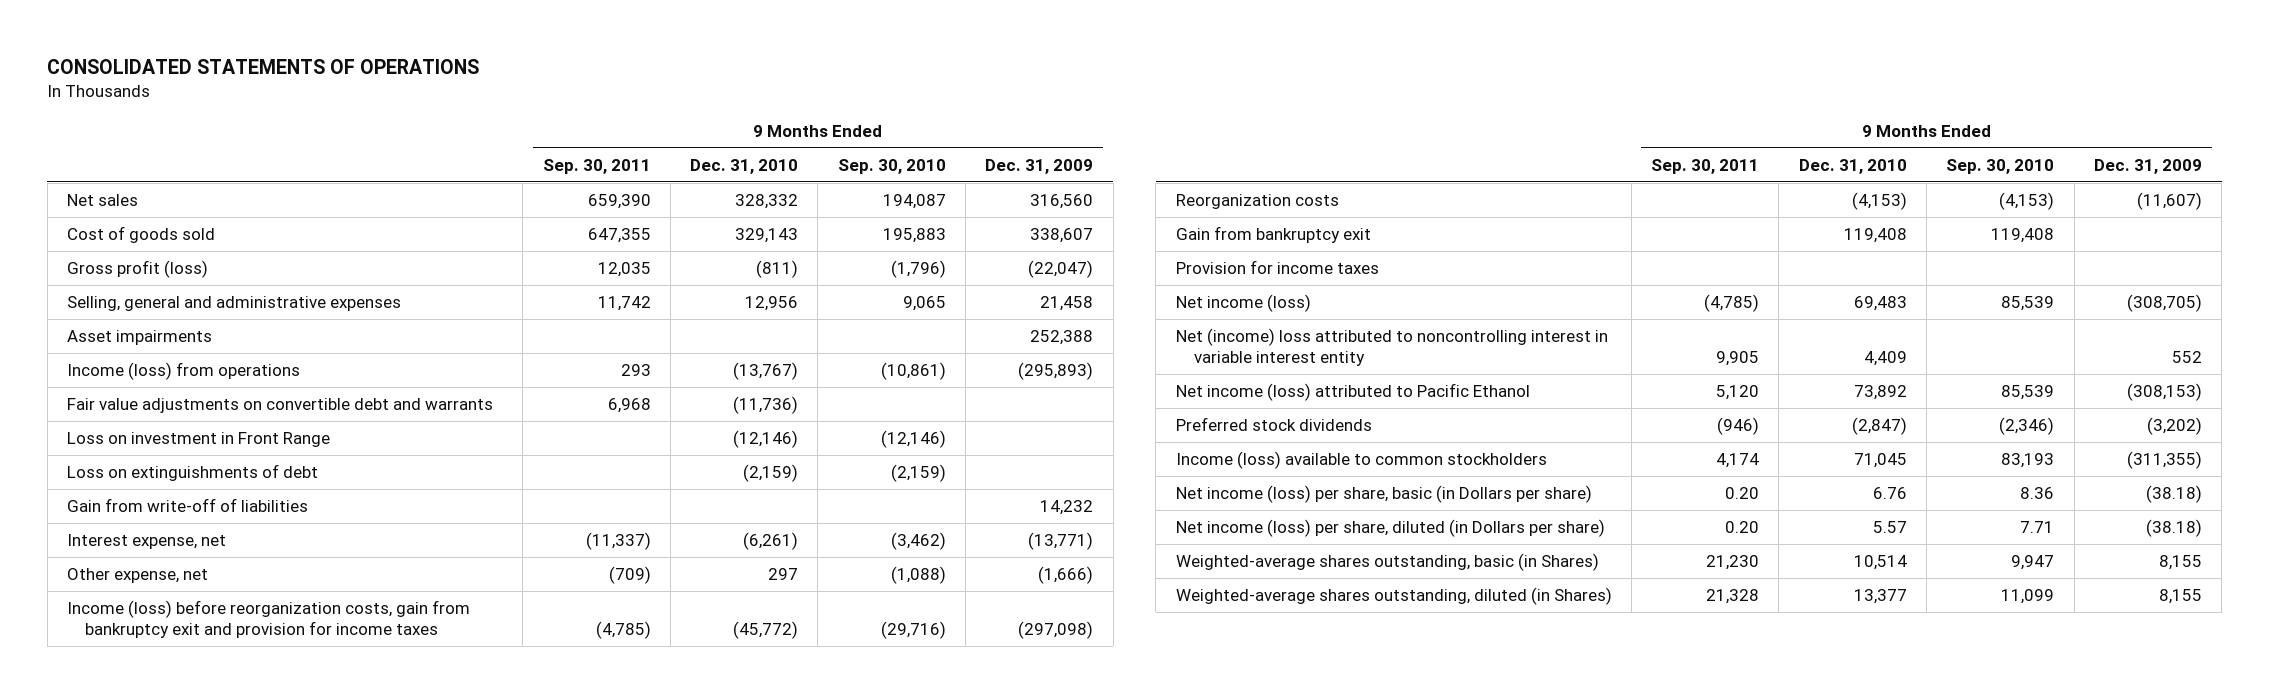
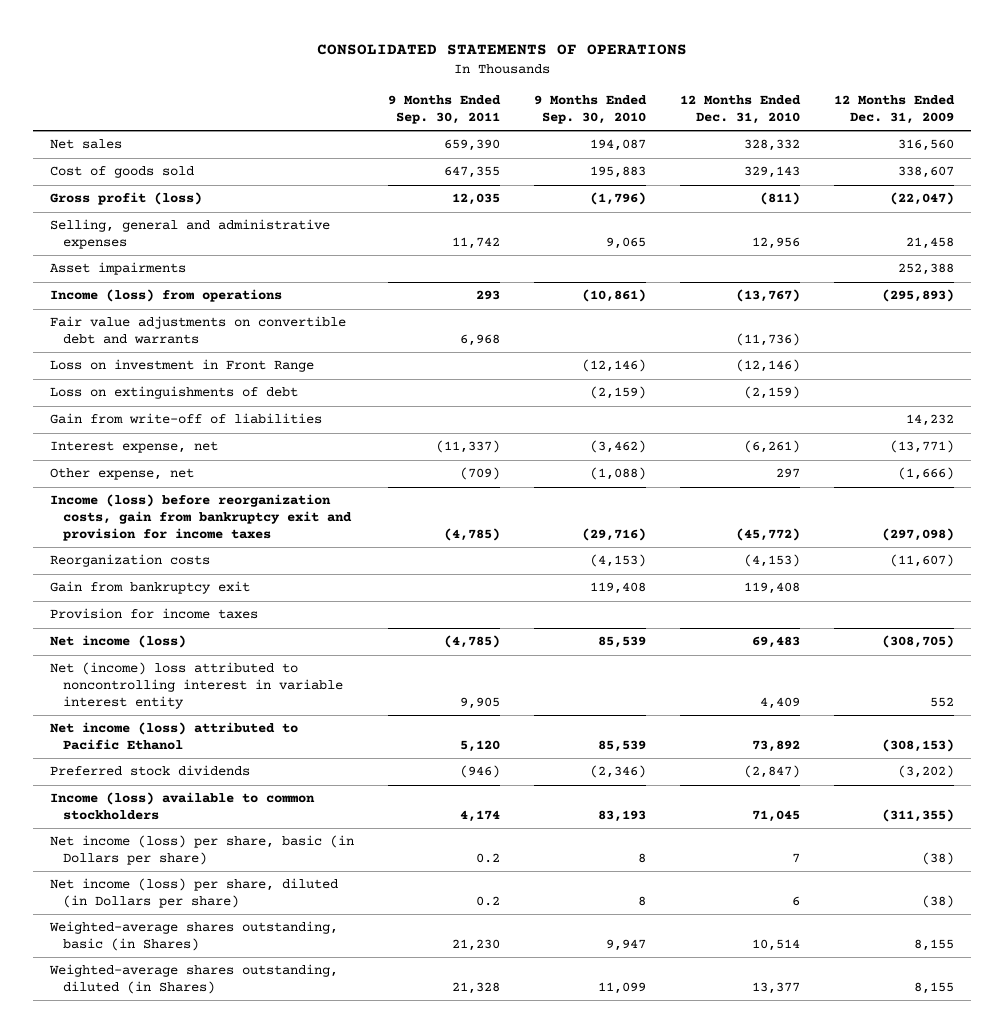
- | 9 Months Ended Sep. 30, 2011 | 9 Months Ended Dec. 31, 2010 | 9 Months Ended Sep. 30, 2010 | 9 Months Ended Dec. 31, 2009
+ | 9 Months Ended Sep. 30, 2011 | 9 Months Ended Sep. 30, 2010 | 12 Months Ended Dec. 31, 2010 | 12 Months Ended Dec. 31, 2009
- Net income (loss) per share, basic (in Dollars per share) | 0.20 | 6.76 | 8.36 | (38.18)
- Net income (loss) per share, diluted (in Dollars per share) | 0.20 | 5.57 | 7.71 | (38.18)
+ Net income (loss) per share, basic (in Dollars per share) | 0.2 | 8 | 7 | (38)
+ Net income (loss) per share, diluted (in Dollars per share) | 0.2 | 8 | 6 | (38)

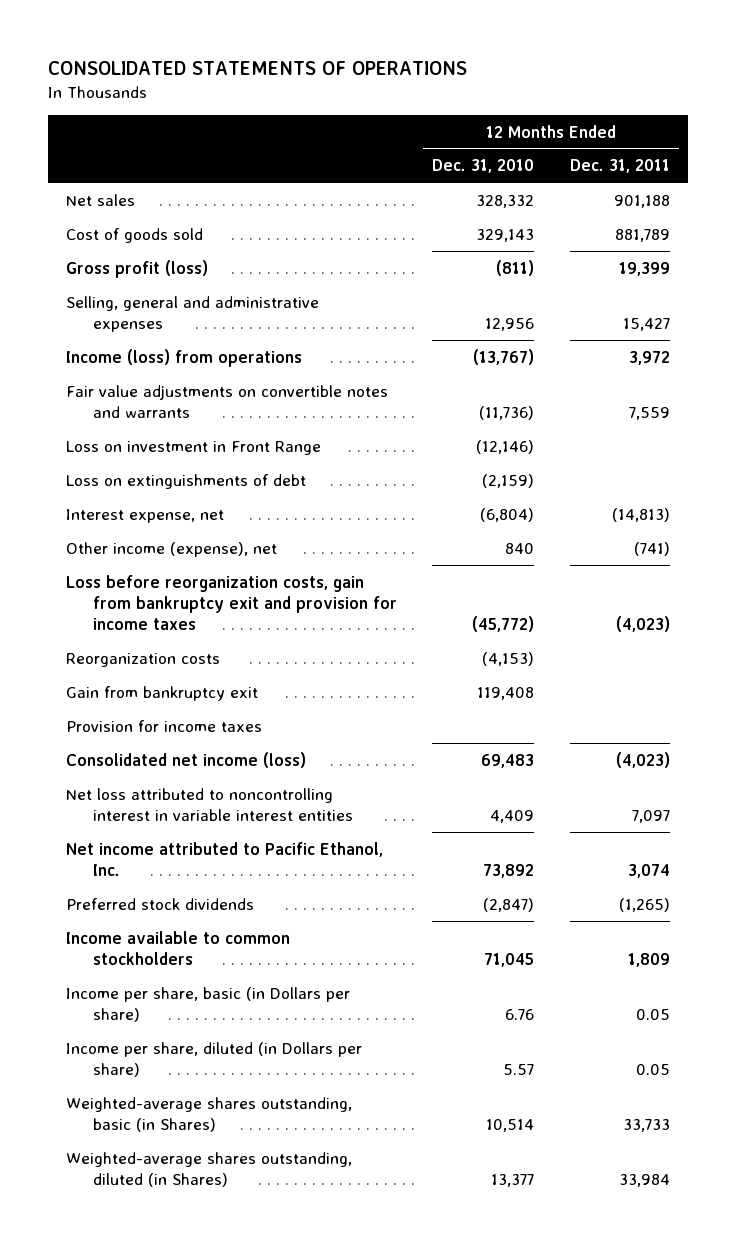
- | 9 Months Ended Sep. 30, 2011 | 9 Months Ended Sep. 30, 2010 | 12 Months Ended Dec. 31, 2010 | 12 Months Ended Dec. 31, 2009
+ | 12 Months Ended Dec. 31, 2010 | 12 Months Ended Dec. 31, 2011
- Asset impairments | | | | 252,388
- Fair value adjustments on convertible debt and warrants | 6,968 | | (11,736) |
+ Fair value adjustments on convertible notes and warrants | (11,736) | 7,559
- Gain from write-off of liabilities | | | | 14,232
- Interest expense, net | (11,337) | (3,462) | (6,261) | (13,771)
- Other expense, net | (709) | (1,088) | 297 | (1,666)
- Income (loss) before reorganization costs, gain from bankruptcy exit and provision for income taxes | (4,785) | (29,716) | (45,772) | (297,098)
+ Interest expense, net | (6,804) | (14,813)
+ Other income (expense), net | 840 | (741)
+ Loss before reorganization costs, gain from bankruptcy exit and provision for income taxes | (45,772) | (4,023)
- Net income (loss) | (4,785) | 85,539 | 69,483 | (308,705)
- Net (income) loss attributed to noncontrolling interest in variable interest entity | 9,905 | | 4,409 | 552
- Net income (loss) attributed to Pacific Ethanol | 5,120 | 85,539 | 73,892 | (308,153)
+ Consolidated net income (loss) | 69,483 | (4,023)
+ Net loss attributed to noncontrolling interest in variable interest entities | 4,409 | 7,097
+ Net income attributed to Pacific Ethanol, Inc. | 73,892 | 3,074
- Income (loss) available to common stockholders | 4,174 | 83,193 | 71,045 | (311,355)
- Net income (loss) per share, basic (in Dollars per share) | 0.2 | 8 | 7 | (38)
- Net income (loss) per share, diluted (in Dollars per share) | 0.2 | 8 | 6 | (38)
+ Income available to common stockholders | 71,045 | 1,809
+ Income per share, basic (in Dollars per share) | 6.76 | 0.05
+ Income per share, diluted (in Dollars per share) | 5.57 | 0.05

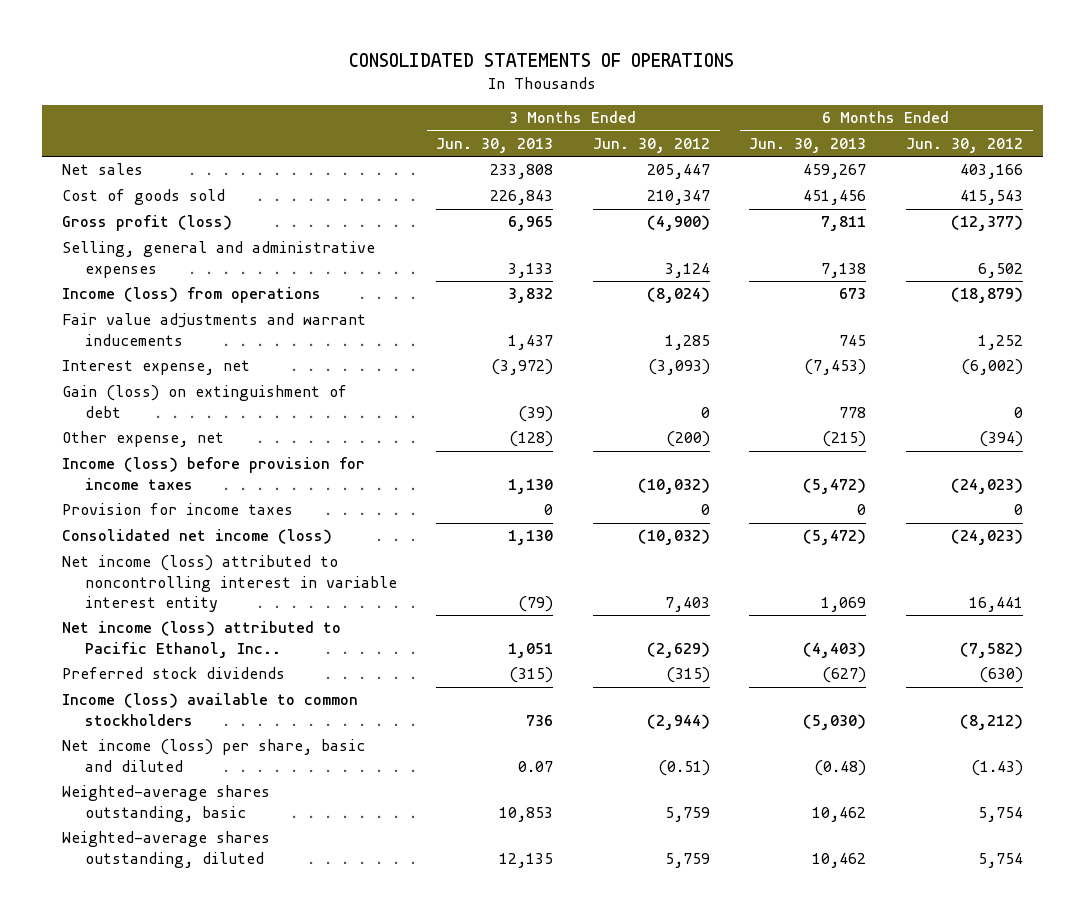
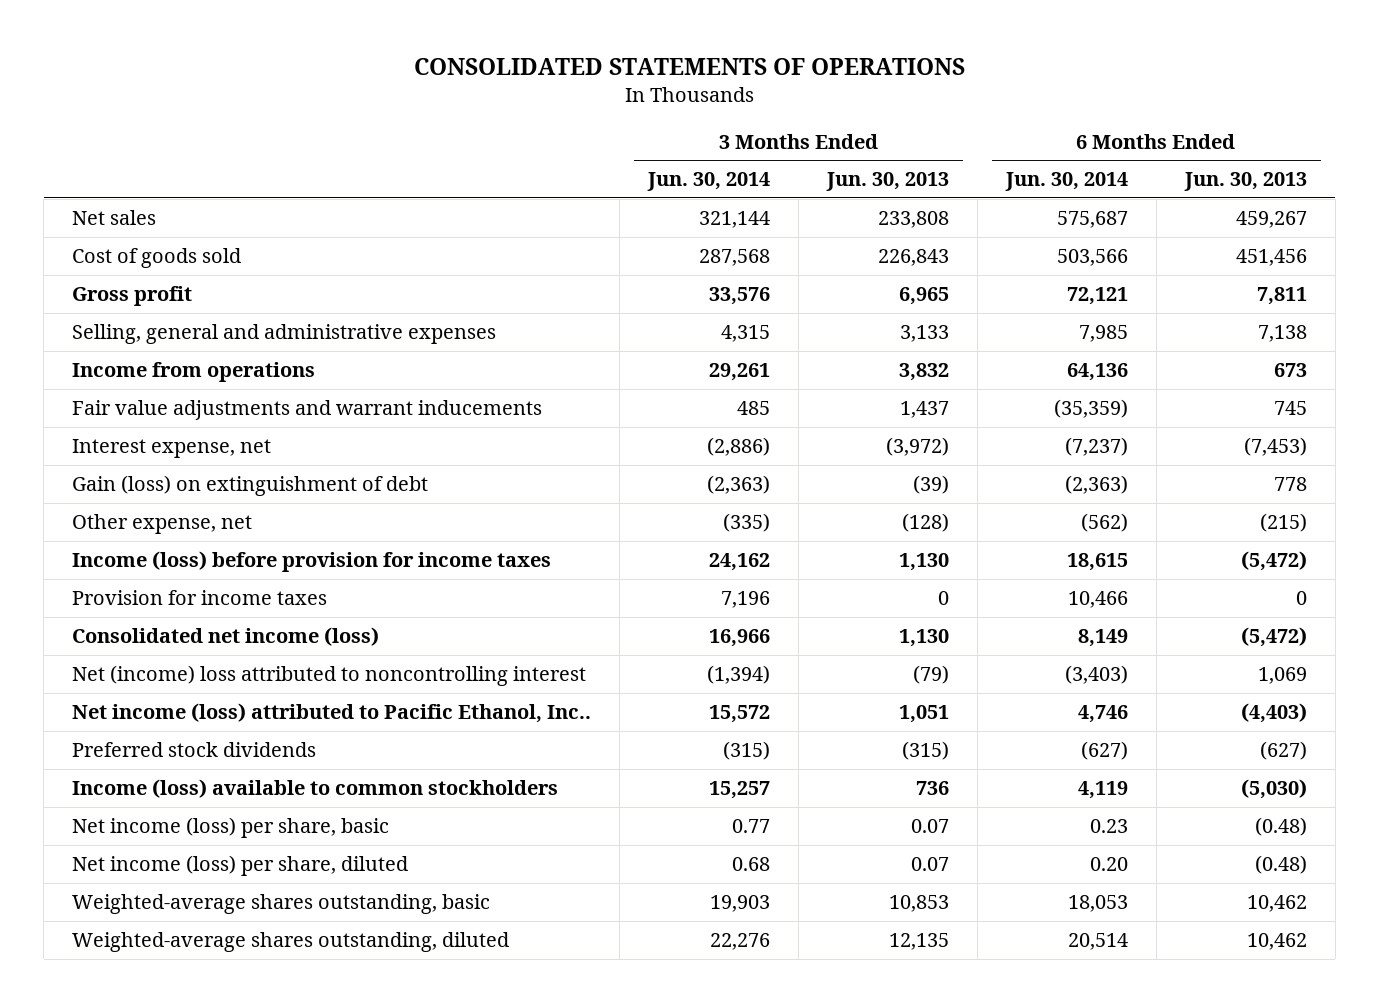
- | 3 Months Ended Jun. 30, 2013 | 3 Months Ended Jun. 30, 2012 | 6 Months Ended Jun. 30, 2013 | 6 Months Ended Jun. 30, 2012
+ | 3 Months Ended Jun. 30, 2014 | 3 Months Ended Jun. 30, 2013 | 6 Months Ended Jun. 30, 2014 | 6 Months Ended Jun. 30, 2013
- Gross profit (loss) | 6,965 | (4,900) | 7,811 | (12,377)
+ Gross profit | 33,576 | 6,965 | 72,121 | 7,811
- Income (loss) from operations | 3,832 | (8,024) | 673 | (18,879)
+ Income from operations | 29,261 | 3,832 | 64,136 | 673
- Net income (loss) attributed to noncontrolling interest in variable interest entity | (79) | 7,403 | 1,069 | 16,441
+ Net (income) loss attributed to noncontrolling interest | (1,394) | (79) | (3,403) | 1,069
- Net income (loss) per share, basic and diluted | 0.07 | (0.51) | (0.48) | (1.43)
+ Net income (loss) per share, basic | 0.77 | 0.07 | 0.23 | (0.48)
+ Net income (loss) per share, diluted | 0.68 | 0.07 | 0.20 | (0.48)

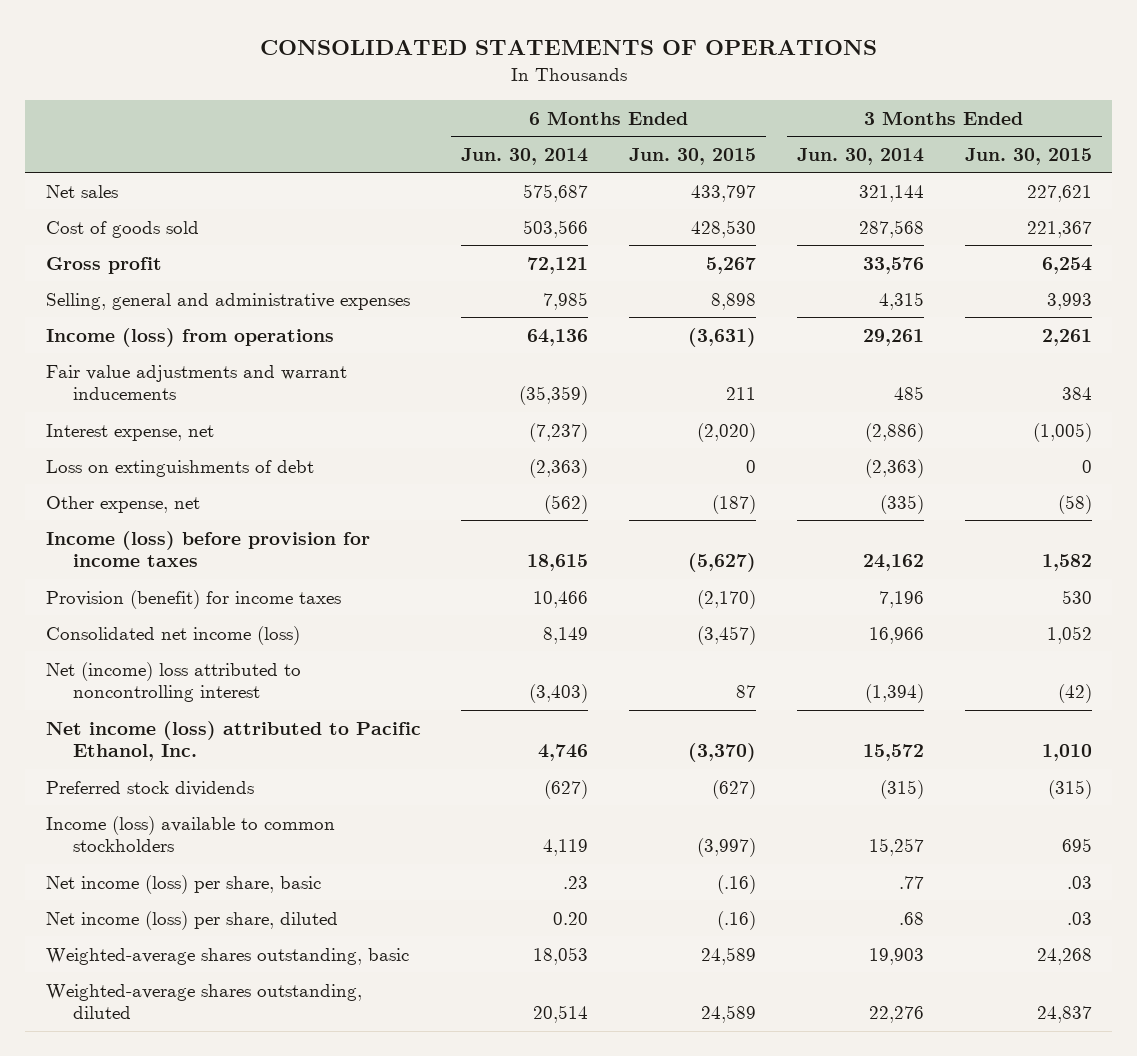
- | 3 Months Ended Jun. 30, 2014 | 3 Months Ended Jun. 30, 2013 | 6 Months Ended Jun. 30, 2014 | 6 Months Ended Jun. 30, 2013
+ | 6 Months Ended Jun. 30, 2014 | 6 Months Ended Jun. 30, 2015 | 3 Months Ended Jun. 30, 2014 | 3 Months Ended Jun. 30, 2015
- Income from operations | 29,261 | 3,832 | 64,136 | 673
+ Income (loss) from operations | 64,136 | (3,631) | 29,261 | 2,261
- Gain (loss) on extinguishment of debt | (2,363) | (39) | (2,363) | 778
+ Loss on extinguishments of debt | (2,363) | 0 | (2,363) | 0
- Provision for income taxes | 7,196 | 0 | 10,466 | 0
+ Provision (benefit) for income taxes | 10,466 | (2,170) | 7,196 | 530
- Net income (loss) attributed to Pacific Ethanol, Inc.. | 15,572 | 1,051 | 4,746 | (4,403)
+ Net income (loss) attributed to Pacific Ethanol, Inc. | 4,746 | (3,370) | 15,572 | 1,010
- Net income (loss) per share, basic | 0.77 | 0.07 | 0.23 | (0.48)
- Net income (loss) per share, diluted | 0.68 | 0.07 | 0.20 | (0.48)
+ Net income (loss) per share, basic | .23 | (.16) | .77 | .03
+ Net income (loss) per share, diluted | 0.20 | (.16) | .68 | .03

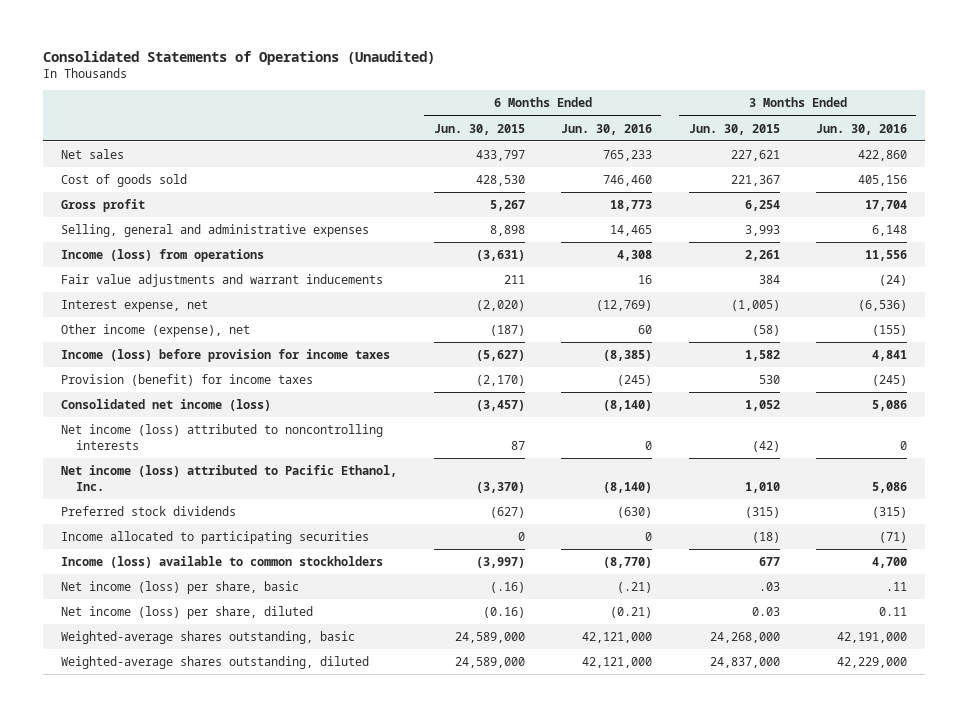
- CONSOLIDATED STATEMENTS OF OPERATIONS
+ Consolidated Statements of Operations (Unaudited)
- | 6 Months Ended Jun. 30, 2014 | 6 Months Ended Jun. 30, 2015 | 3 Months Ended Jun. 30, 2014 | 3 Months Ended Jun. 30, 2015
+ | 6 Months Ended Jun. 30, 2015 | 6 Months Ended Jun. 30, 2016 | 3 Months Ended Jun. 30, 2015 | 3 Months Ended Jun. 30, 2016
- Loss on extinguishments of debt | (2,363) | 0 | (2,363) | 0
- Other expense, net | (562) | (187) | (335) | (58)
+ Other income (expense), net | (187) | 60 | (58) | (155)
- Net (income) loss attributed to noncontrolling interest | (3,403) | 87 | (1,394) | (42)
+ Net income (loss) attributed to noncontrolling interests | 87 | 0 | (42) | 0
- Income (loss) available to common stockholders | 4,119 | (3,997) | 15,257 | 695
+ Income allocated to participating securities | 0 | 0 | (18) | (71)
+ Income (loss) available to common stockholders | (3,997) | (8,770) | 677 | 4,700
- Net income (loss) per share, diluted | 0.20 | (.16) | .68 | .03
- Weighted-average shares outstanding, basic | 18,053 | 24,589 | 19,903 | 24,268
- Weighted-average shares outstanding, diluted | 20,514 | 24,589 | 22,276 | 24,837
+ Net income (loss) per share, diluted | (0.16) | (0.21) | 0.03 | 0.11
+ Weighted-average shares outstanding, basic | 24,589,000 | 42,121,000 | 24,268,000 | 42,191,000
+ Weighted-average shares outstanding, diluted | 24,589,000 | 42,121,000 | 24,837,000 | 42,229,000

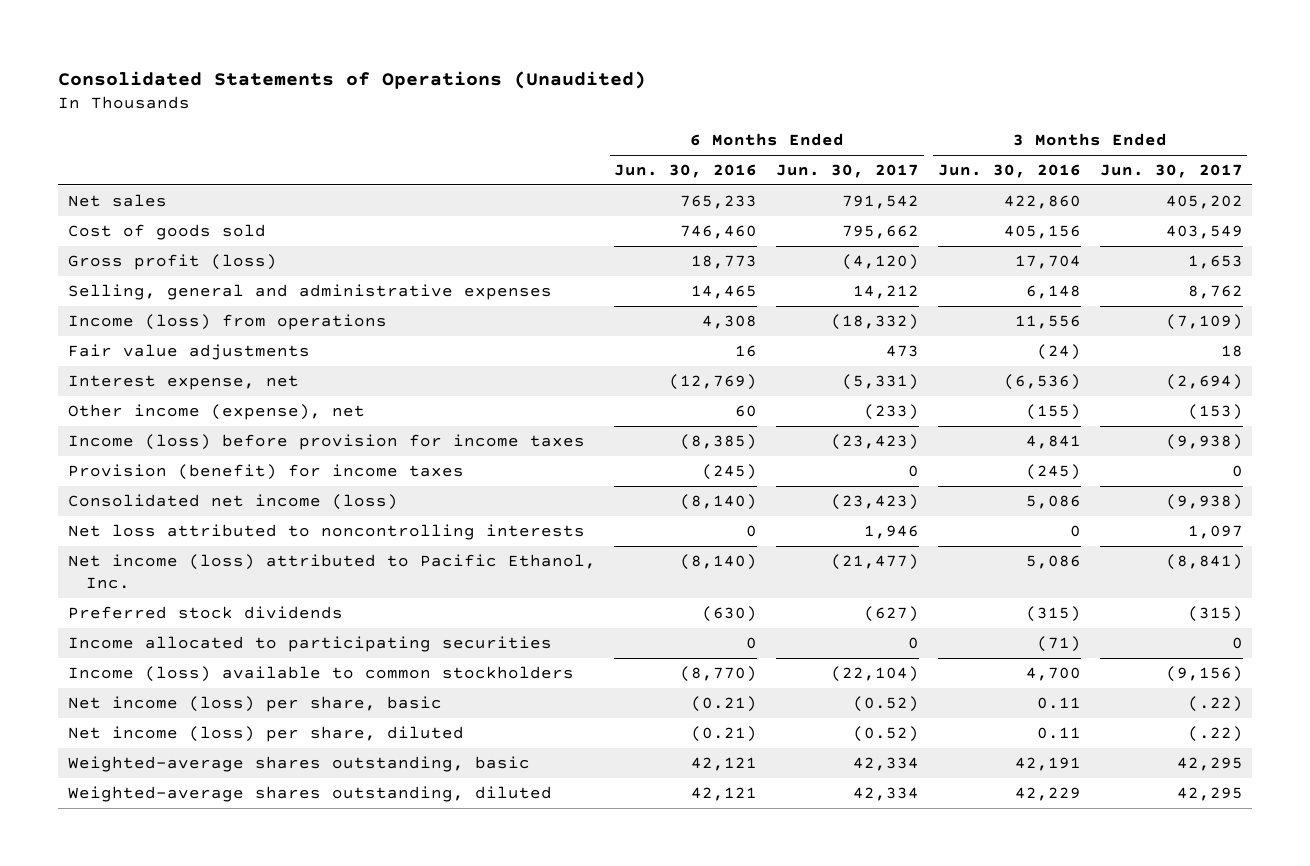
- | 6 Months Ended Jun. 30, 2015 | 6 Months Ended Jun. 30, 2016 | 3 Months Ended Jun. 30, 2015 | 3 Months Ended Jun. 30, 2016
+ | 6 Months Ended Jun. 30, 2016 | 6 Months Ended Jun. 30, 2017 | 3 Months Ended Jun. 30, 2016 | 3 Months Ended Jun. 30, 2017
- Gross profit | 5,267 | 18,773 | 6,254 | 17,704
+ Gross profit (loss) | 18,773 | (4,120) | 17,704 | 1,653
- Fair value adjustments and warrant inducements | 211 | 16 | 384 | (24)
+ Fair value adjustments | 16 | 473 | (24) | 18
- Net income (loss) attributed to noncontrolling interests | 87 | 0 | (42) | 0
+ Net loss attributed to noncontrolling interests | 0 | 1,946 | 0 | 1,097
- Net income (loss) per share, basic | (.16) | (.21) | .03 | .11
+ Net income (loss) per share, basic | (0.21) | (0.52) | 0.11 | (.22)
- Weighted-average shares outstanding, basic | 24,589,000 | 42,121,000 | 24,268,000 | 42,191,000
- Weighted-average shares outstanding, diluted | 24,589,000 | 42,121,000 | 24,837,000 | 42,229,000
+ Weighted-average shares outstanding, basic | 42,121 | 42,334 | 42,191 | 42,295
+ Weighted-average shares outstanding, diluted | 42,121 | 42,334 | 42,229 | 42,295

